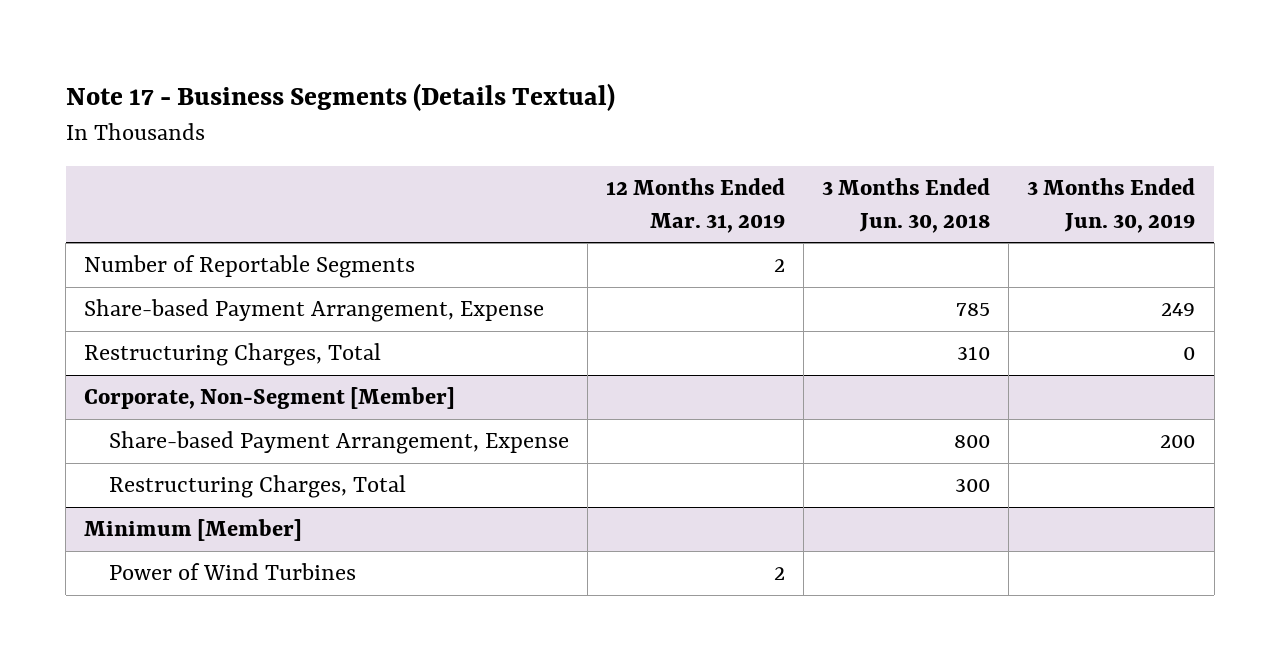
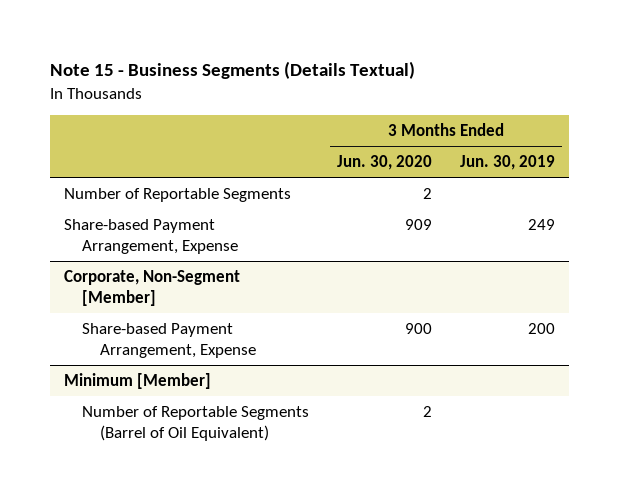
- Note 17 - Business Segments (Details Textual)
+ Note 15 - Business Segments (Details Textual)
- | 12 Months Ended Mar. 31, 2019 | 3 Months Ended Jun. 30, 2018 | 3 Months Ended Jun. 30, 2019
+ | 3 Months Ended Jun. 30, 2020 | 3 Months Ended Jun. 30, 2019
- Restructuring Charges, Total | | 310 | 0
@ Corporate, Non-Segment [Member]
- Restructuring Charges, Total | | 300 |
@ Minimum [Member]
- Power of Wind Turbines | 2 | |
+ Number of Reportable Segments (Barrel of Oil Equivalent) | 2 |

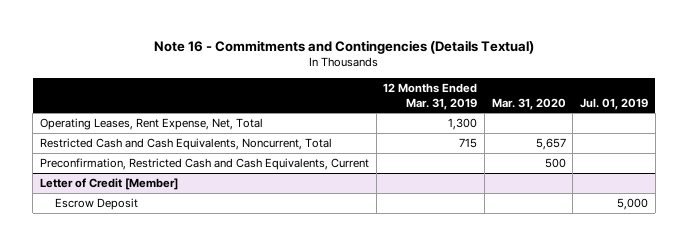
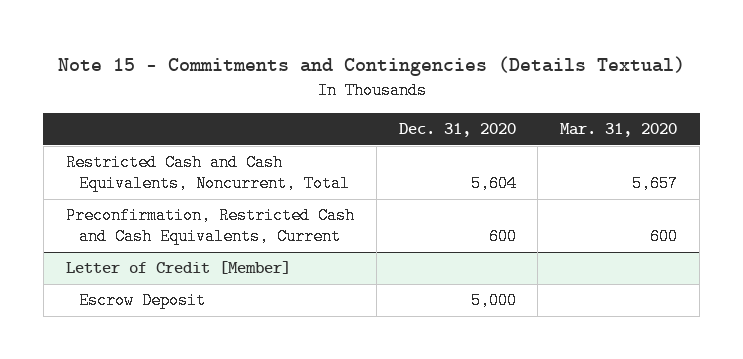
- Note 16 - Commitments and Contingencies (Details Textual)
+ Note 15 - Commitments and Contingencies (Details Textual)
- | 12 Months Ended Mar. 31, 2019 | Mar. 31, 2020 | Jul. 01, 2019
+ | Dec. 31, 2020 | Mar. 31, 2020
- Operating Leases, Rent Expense, Net, Total | 1,300 | |
- Preconfirmation, Restricted Cash and Cash Equivalents, Current | | 500 |
+ Preconfirmation, Restricted Cash and Cash Equivalents, Current | 600 | 600

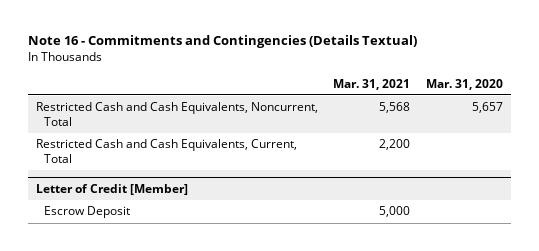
- Note 15 - Commitments and Contingencies (Details Textual)
+ Note 16 - Commitments and Contingencies (Details Textual)
- | Dec. 31, 2020 | Mar. 31, 2020
+ | Mar. 31, 2021 | Mar. 31, 2020
- Preconfirmation, Restricted Cash and Cash Equivalents, Current | 600 | 600
+ Restricted Cash and Cash Equivalents, Current, Total | 2,200 |

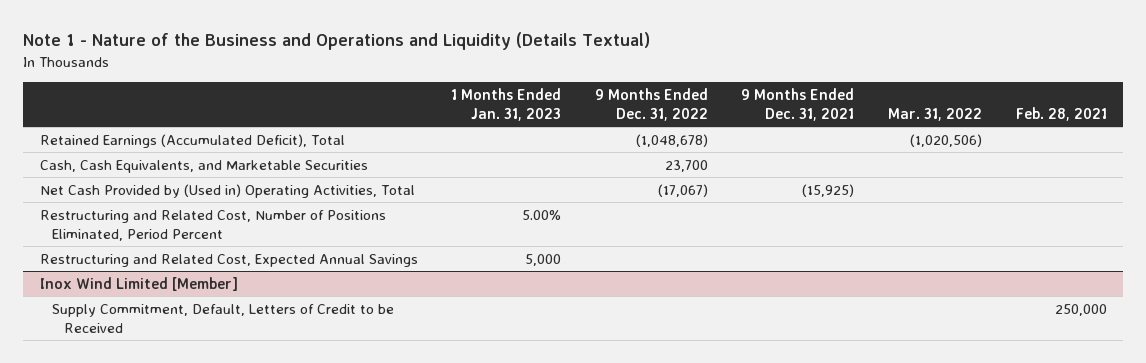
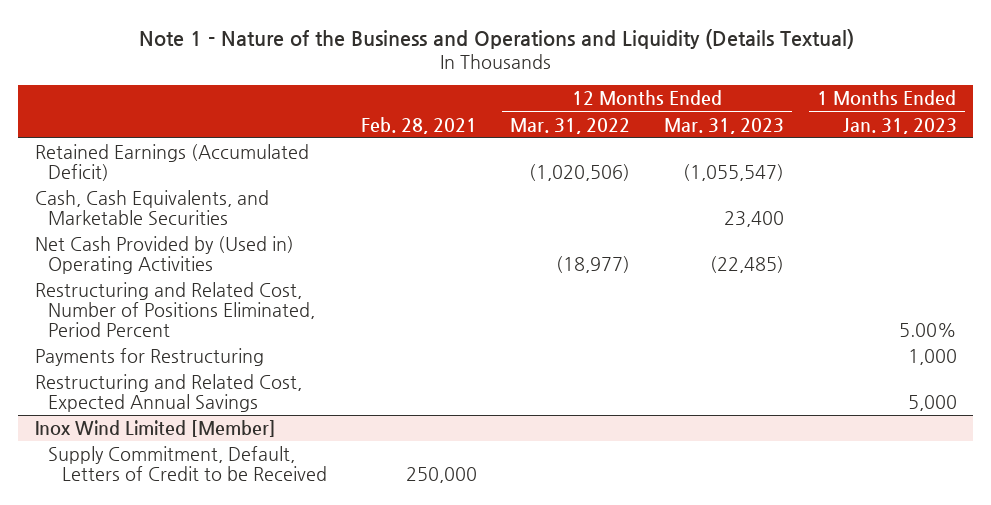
- | 1 Months Ended Jan. 31, 2023 | 9 Months Ended Dec. 31, 2022 | 9 Months Ended Dec. 31, 2021 | Mar. 31, 2022 | Feb. 28, 2021
+ | Feb. 28, 2021 | 12 Months Ended Mar. 31, 2022 | 12 Months Ended Mar. 31, 2023 | 1 Months Ended Jan. 31, 2023
- Retained Earnings (Accumulated Deficit), Total | | (1,048,678) | | (1,020,506) |
+ Retained Earnings (Accumulated Deficit) | | (1,020,506) | (1,055,547) |
- Net Cash Provided by (Used in) Operating Activities, Total | | (17,067) | (15,925) | |
+ Net Cash Provided by (Used in) Operating Activities | | (18,977) | (22,485) |
+ Payments for Restructuring | | | | 1,000

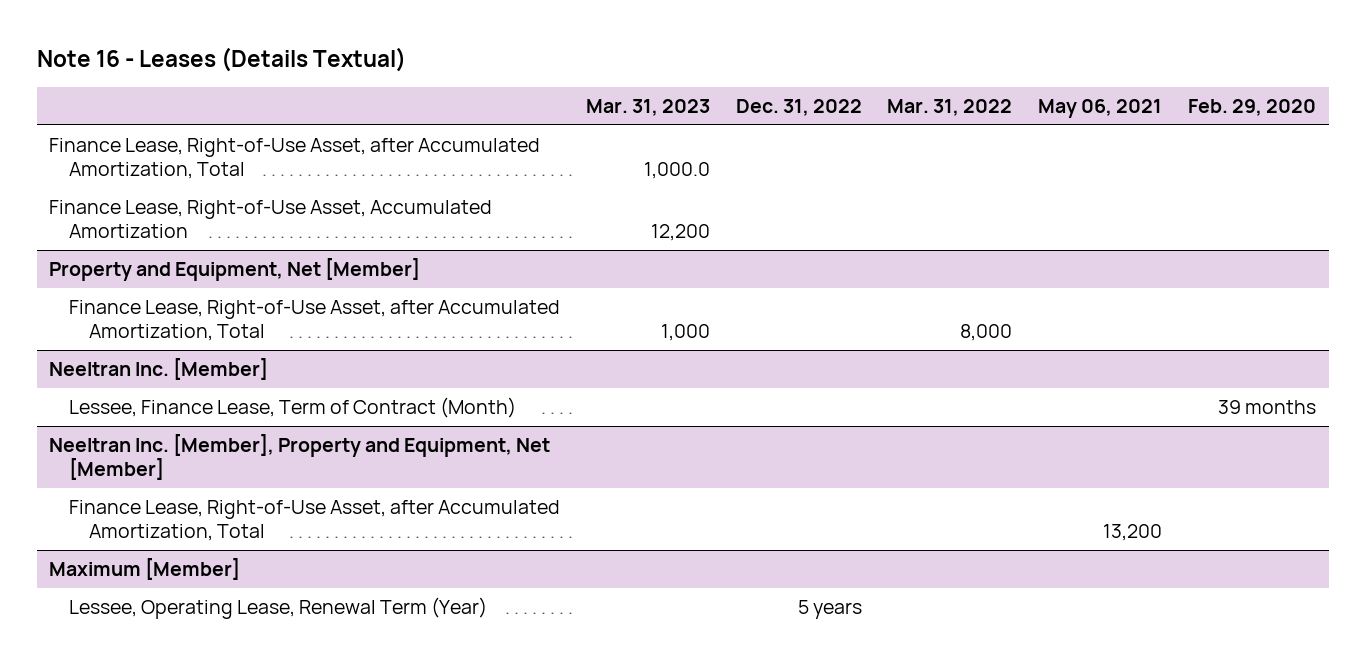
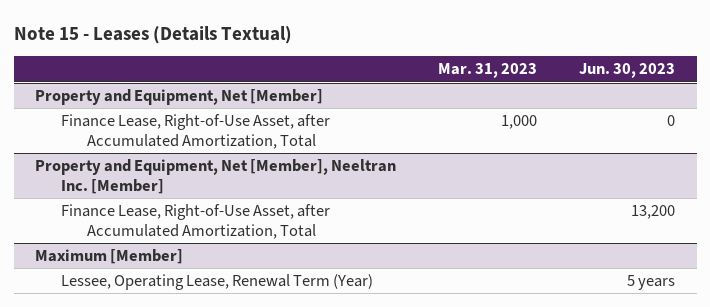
- Note 16 - Leases (Details Textual)
+ Note 15 - Leases (Details Textual)
- | Mar. 31, 2023 | Dec. 31, 2022 | Mar. 31, 2022 | May 06, 2021 | Feb. 29, 2020
+ | Mar. 31, 2023 | Jun. 30, 2023
- Finance Lease, Right-of-Use Asset, after Accumulated Amortization, Total | 1,000.0 | | | |
- Finance Lease, Right-of-Use Asset, Accumulated Amortization | 12,200 | | | |
- Neeltran Inc. [Member]
- Lessee, Finance Lease, Term of Contract (Month) | | | | | 39 months
- Neeltran Inc. [Member], Property and Equipment, Net [Member]
+ Property and Equipment, Net [Member], Neeltran Inc. [Member]

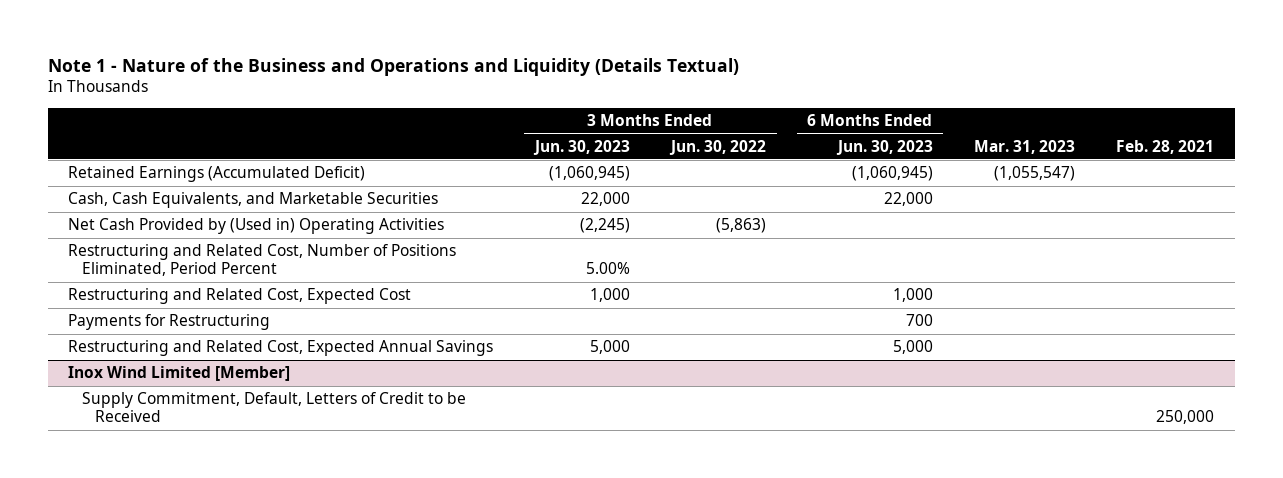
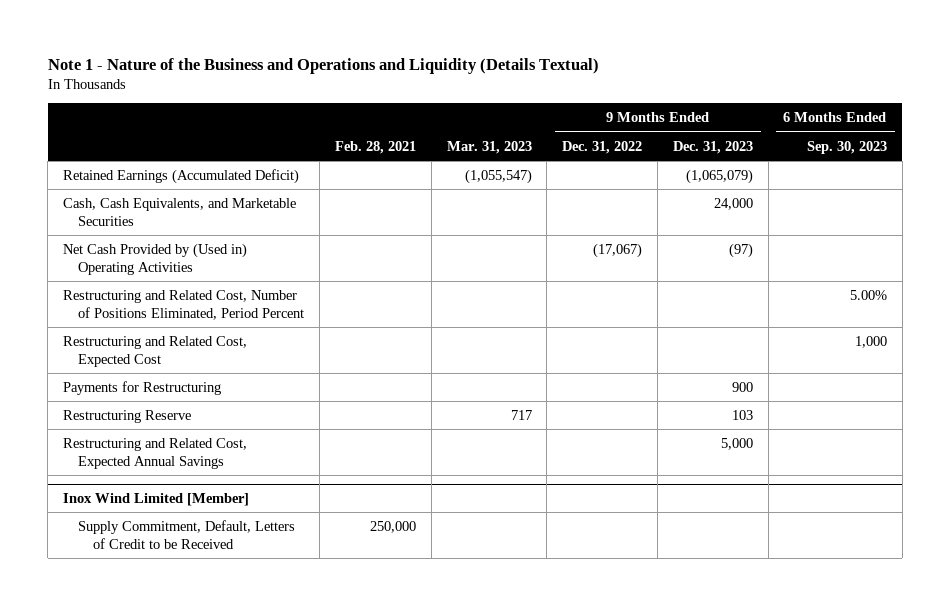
- | 3 Months Ended Jun. 30, 2023 | 3 Months Ended Jun. 30, 2022 | 6 Months Ended Jun. 30, 2023 | Mar. 31, 2023 | Feb. 28, 2021
+ | Feb. 28, 2021 | Mar. 31, 2023 | 9 Months Ended Dec. 31, 2022 | 9 Months Ended Dec. 31, 2023 | 6 Months Ended Sep. 30, 2023
+ Restructuring Reserve | | 717 | | 103 |

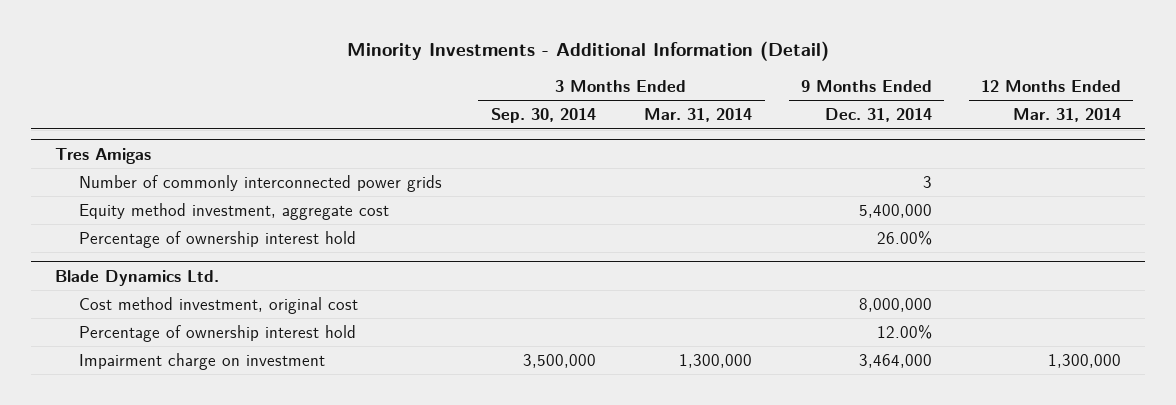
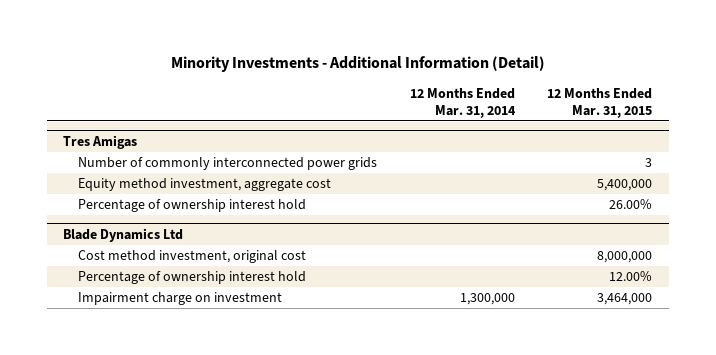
- | 3 Months Ended Sep. 30, 2014 | 3 Months Ended Mar. 31, 2014 | 9 Months Ended Dec. 31, 2014 | 12 Months Ended Mar. 31, 2014
+ | 12 Months Ended Mar. 31, 2014 | 12 Months Ended Mar. 31, 2015
- Blade Dynamics Ltd.
+ Blade Dynamics Ltd

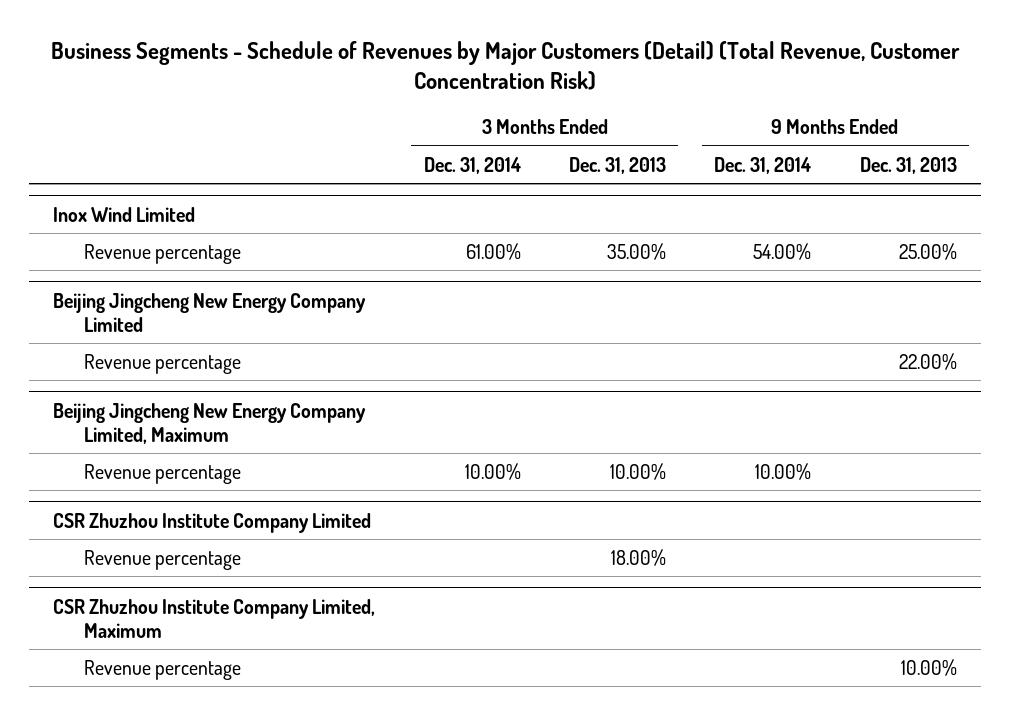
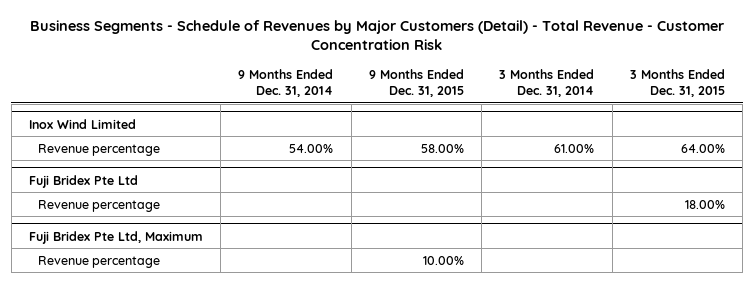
- Business Segments - Schedule of Revenues by Major Customers (Detail) (Total Revenue, Customer Concentration Risk)
+ Business Segments - Schedule of Revenues by Major Customers (Detail) - Total Revenue - Customer Concentration Risk
- | 3 Months Ended Dec. 31, 2014 | 3 Months Ended Dec. 31, 2013 | 9 Months Ended Dec. 31, 2014 | 9 Months Ended Dec. 31, 2013
+ | 9 Months Ended Dec. 31, 2014 | 9 Months Ended Dec. 31, 2015 | 3 Months Ended Dec. 31, 2014 | 3 Months Ended Dec. 31, 2015
- Beijing Jingcheng New Energy Company Limited
- Revenue percentage | | | | 22.00%
- Beijing Jingcheng New Energy Company Limited, Maximum
- Revenue percentage | 10.00% | 10.00% | 10.00% |
- CSR Zhuzhou Institute Company Limited
- Revenue percentage | | 18.00% | |
- CSR Zhuzhou Institute Company Limited, Maximum
- Revenue percentage | | | | 10.00%
+ Fuji Bridex Pte Ltd
+ Revenue percentage | | | | 18.00%
+ Fuji Bridex Pte Ltd, Maximum
+ Revenue percentage | | 10.00% | |

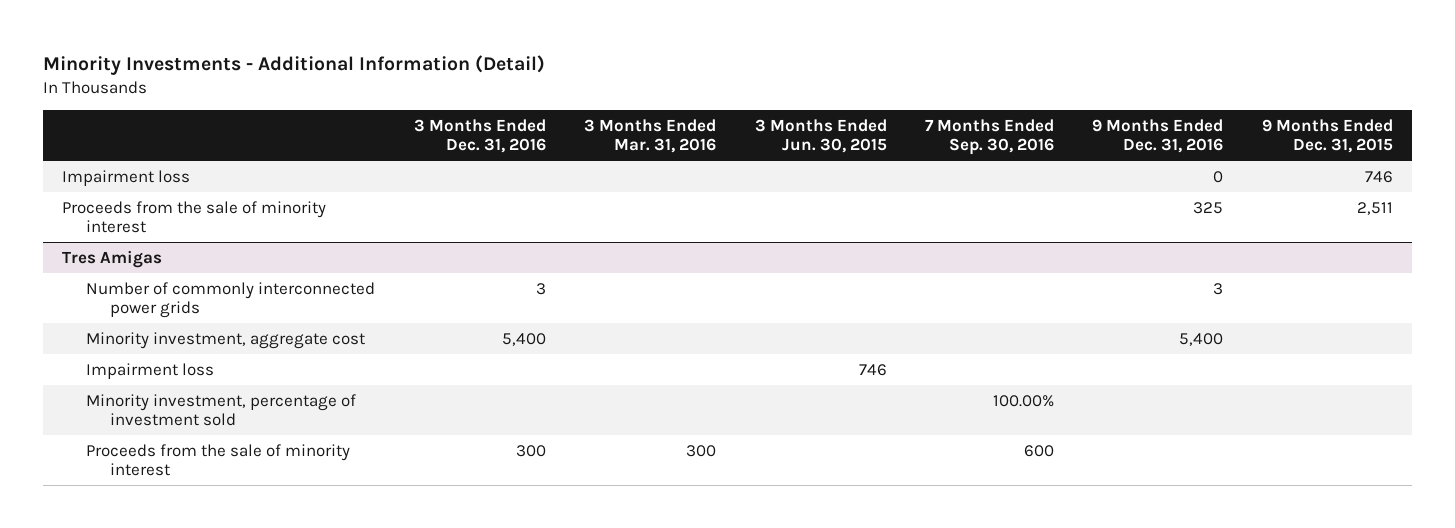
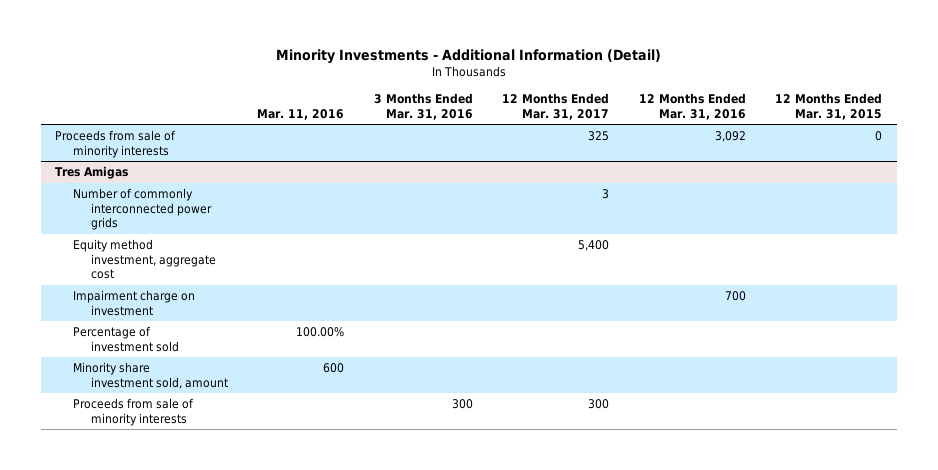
- | 3 Months Ended Dec. 31, 2016 | 3 Months Ended Mar. 31, 2016 | 3 Months Ended Jun. 30, 2015 | 7 Months Ended Sep. 30, 2016 | 9 Months Ended Dec. 31, 2016 | 9 Months Ended Dec. 31, 2015
+ | Mar. 11, 2016 | 3 Months Ended Mar. 31, 2016 | 12 Months Ended Mar. 31, 2017 | 12 Months Ended Mar. 31, 2016 | 12 Months Ended Mar. 31, 2015
- Impairment loss | | | | | 0 | 746
- Proceeds from the sale of minority interest | | | | | 325 | 2,511
+ Proceeds from sale of minority interests | | | 325 | 3,092 | 0
@ Tres Amigas
- Minority investment, aggregate cost | 5,400 | | | | 5,400 |
- Impairment loss | | | 746 | | |
- Minority investment, percentage of investment sold | | | | 100.00% | |
- Proceeds from the sale of minority interest | 300 | 300 | | 600 | |
+ Equity method investment, aggregate cost | | | 5,400 | |
+ Impairment charge on investment | | | | 700 |
+ Percentage of investment sold | 100.00% | | | |
+ Minority share investment sold, amount | 600 | | | |
+ Proceeds from sale of minority interests | | 300 | 300 | |

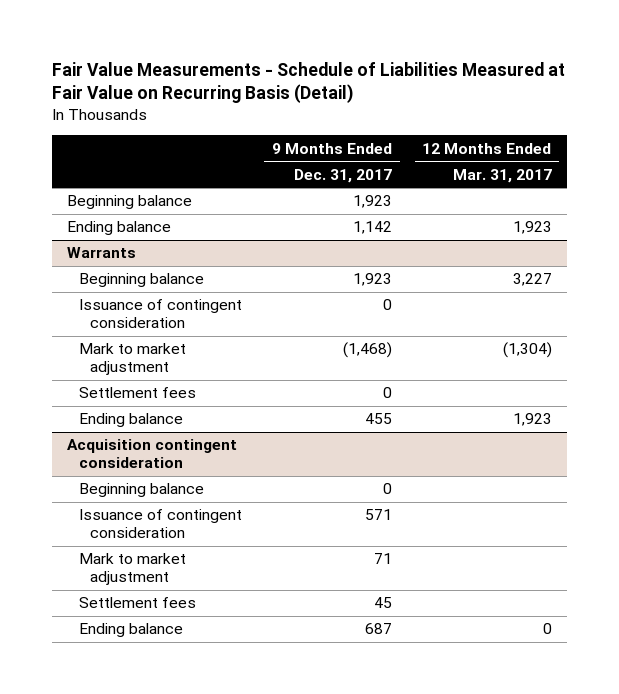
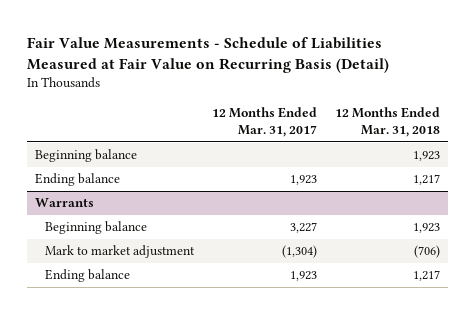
- | 9 Months Ended Dec. 31, 2017 | 12 Months Ended Mar. 31, 2017
+ | 12 Months Ended Mar. 31, 2017 | 12 Months Ended Mar. 31, 2018
@ Warrants
- Issuance of contingent consideration | 0 |
- Settlement fees | 0 |
- Acquisition contingent consideration
- Beginning balance | 0 |
- Issuance of contingent consideration | 571 |
- Mark to market adjustment | 71 |
- Settlement fees | 45 |
- Ending balance | 687 | 0

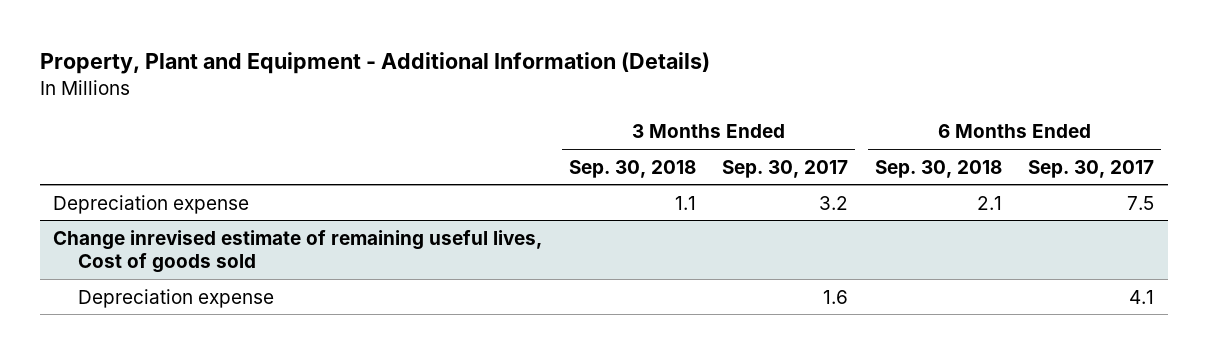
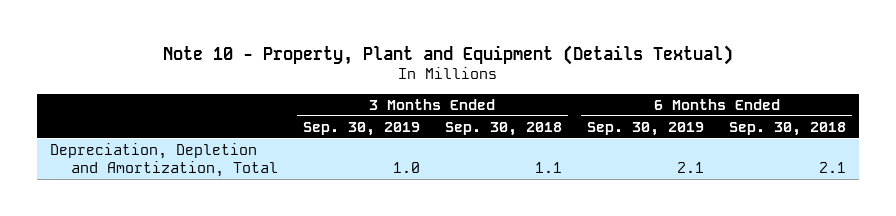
- Property, Plant and Equipment - Additional Information (Details)
+ Note 10 - Property, Plant and Equipment (Details Textual)
- | 3 Months Ended Sep. 30, 2018 | 3 Months Ended Sep. 30, 2017 | 6 Months Ended Sep. 30, 2018 | 6 Months Ended Sep. 30, 2017
+ | 3 Months Ended Sep. 30, 2019 | 3 Months Ended Sep. 30, 2018 | 6 Months Ended Sep. 30, 2019 | 6 Months Ended Sep. 30, 2018
- Depreciation expense | 1.1 | 3.2 | 2.1 | 7.5
- Change inrevised estimate of remaining useful lives, Cost of goods sold
- Depreciation expense | | 1.6 | | 4.1
+ Depreciation, Depletion and Amortization, Total | 1.0 | 1.1 | 2.1 | 2.1

